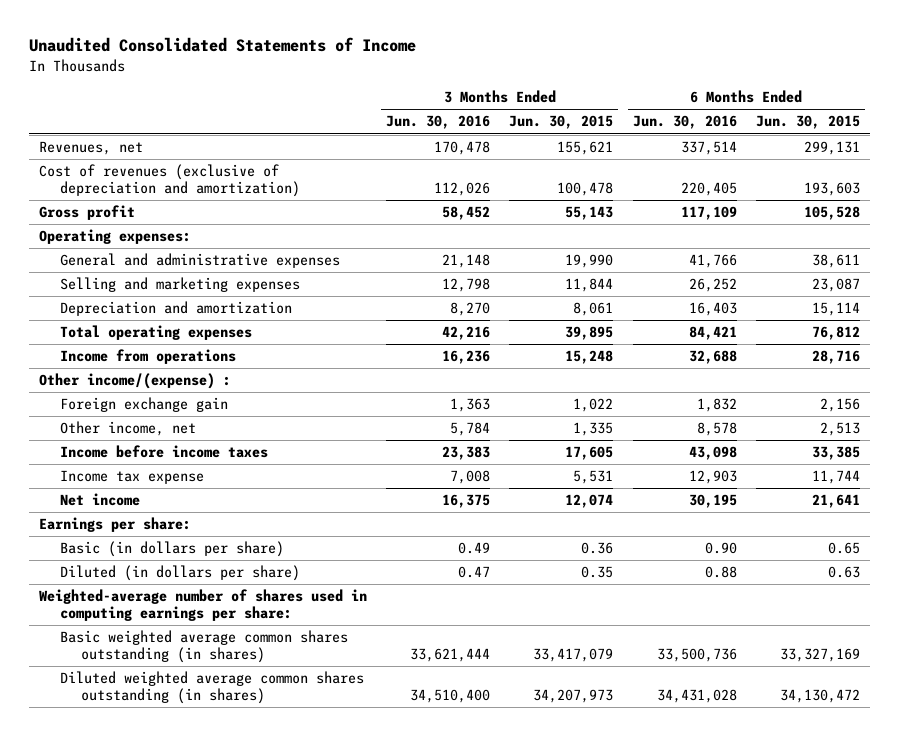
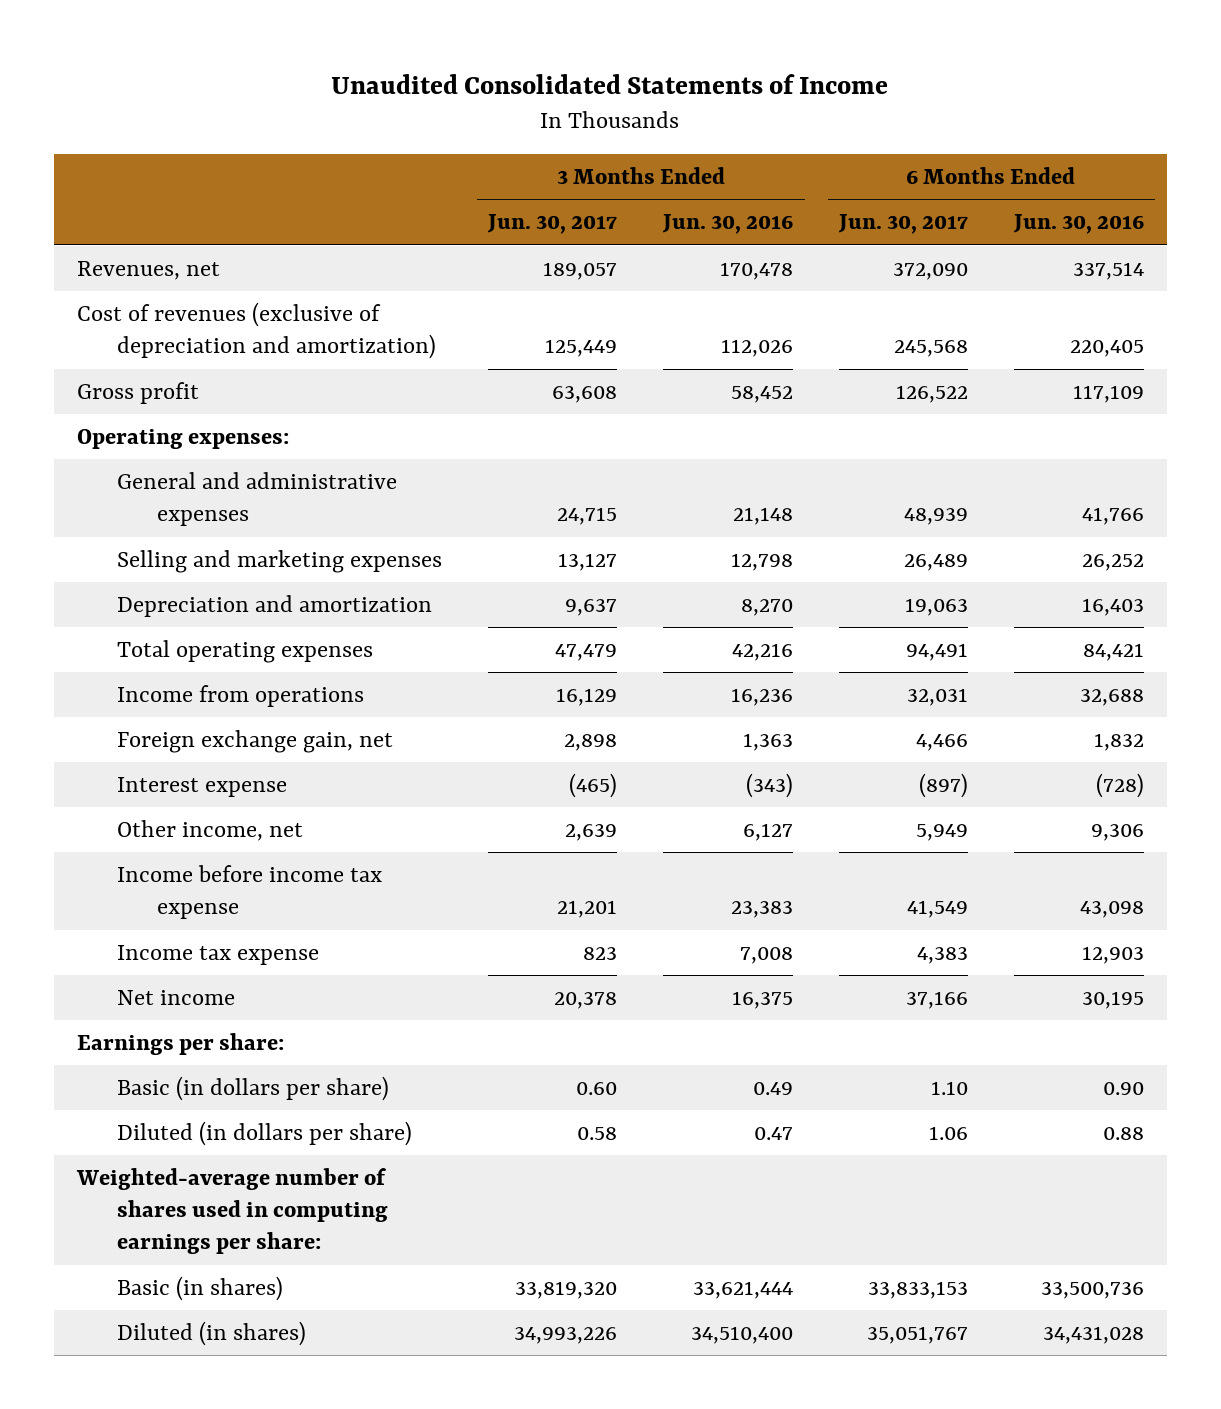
- | 3 Months Ended Jun. 30, 2016 | 3 Months Ended Jun. 30, 2015 | 6 Months Ended Jun. 30, 2016 | 6 Months Ended Jun. 30, 2015
+ | 3 Months Ended Jun. 30, 2017 | 3 Months Ended Jun. 30, 2016 | 6 Months Ended Jun. 30, 2017 | 6 Months Ended Jun. 30, 2016
- Other income/(expense) :
- Foreign exchange gain | 1,363 | 1,022 | 1,832 | 2,156
- Other income, net | 5,784 | 1,335 | 8,578 | 2,513
- Income before income taxes | 23,383 | 17,605 | 43,098 | 33,385
+ Foreign exchange gain, net | 2,898 | 1,363 | 4,466 | 1,832
+ Interest expense | (465) | (343) | (897) | (728)
+ Other income, net | 2,639 | 6,127 | 5,949 | 9,306
+ Income before income tax expense | 21,201 | 23,383 | 41,549 | 43,098
- Basic weighted average common shares outstanding (in shares) | 33,621,444 | 33,417,079 | 33,500,736 | 33,327,169
- Diluted weighted average common shares outstanding (in shares) | 34,510,400 | 34,207,973 | 34,431,028 | 34,130,472
+ Basic (in shares) | 33,819,320 | 33,621,444 | 33,833,153 | 33,500,736
+ Diluted (in shares) | 34,993,226 | 34,510,400 | 35,051,767 | 34,431,028

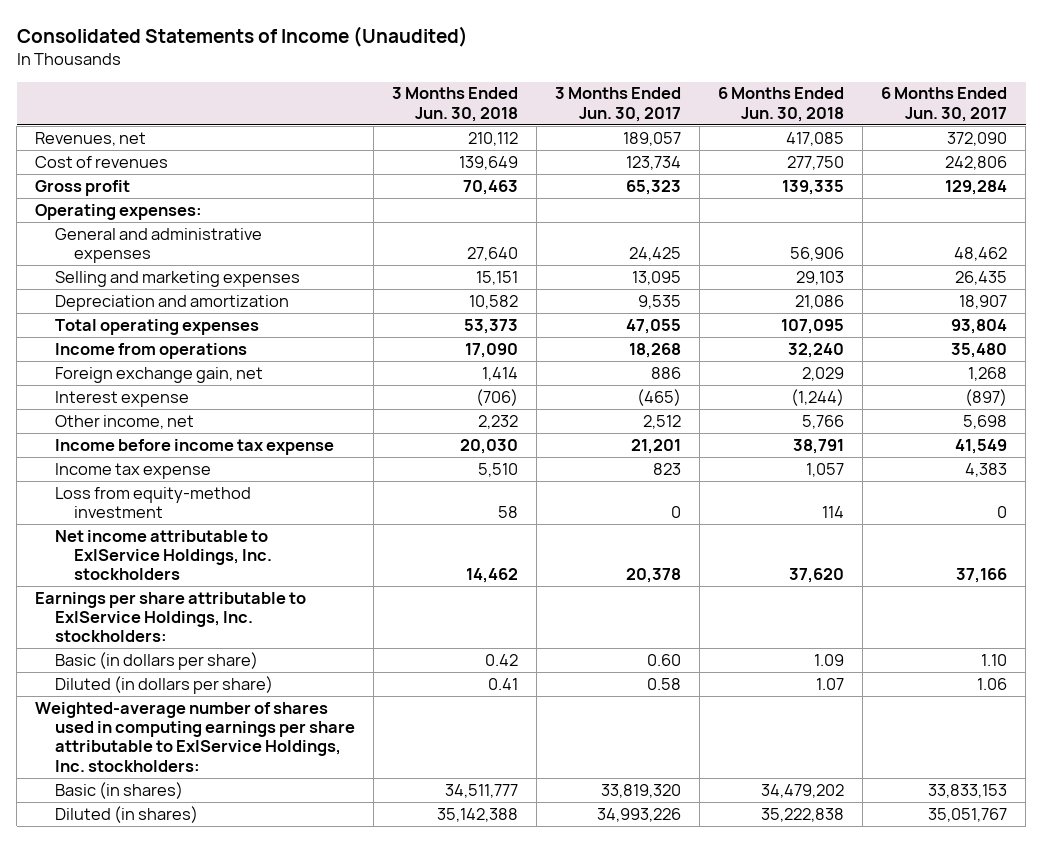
- Unaudited Consolidated Statements of Income
+ Consolidated Statements of Income (Unaudited)
- | 3 Months Ended Jun. 30, 2017 | 3 Months Ended Jun. 30, 2016 | 6 Months Ended Jun. 30, 2017 | 6 Months Ended Jun. 30, 2016
+ | 3 Months Ended Jun. 30, 2018 | 3 Months Ended Jun. 30, 2017 | 6 Months Ended Jun. 30, 2018 | 6 Months Ended Jun. 30, 2017
- Cost of revenues (exclusive of depreciation and amortization) | 125,449 | 112,026 | 245,568 | 220,405
- Gross profit | 63,608 | 58,452 | 126,522 | 117,109
+ Cost of revenues | 139,649 | 123,734 | 277,750 | 242,806
+ Gross profit | 70,463 | 65,323 | 139,335 | 129,284
- General and administrative expenses | 24,715 | 21,148 | 48,939 | 41,766
- Selling and marketing expenses | 13,127 | 12,798 | 26,489 | 26,252
- Depreciation and amortization | 9,637 | 8,270 | 19,063 | 16,403
- Total operating expenses | 47,479 | 42,216 | 94,491 | 84,421
- Income from operations | 16,129 | 16,236 | 32,031 | 32,688
- Foreign exchange gain, net | 2,898 | 1,363 | 4,466 | 1,832
+ General and administrative expenses | 27,640 | 24,425 | 56,906 | 48,462
+ Selling and marketing expenses | 15,151 | 13,095 | 29,103 | 26,435
+ Depreciation and amortization | 10,582 | 9,535 | 21,086 | 18,907
+ Total operating expenses | 53,373 | 47,055 | 107,095 | 93,804
+ Income from operations | 17,090 | 18,268 | 32,240 | 35,480
+ Foreign exchange gain, net | 1,414 | 886 | 2,029 | 1,268
- Other income, net | 2,639 | 6,127 | 5,949 | 9,306
+ Other income, net | 2,232 | 2,512 | 5,766 | 5,698
- Net income | 20,378 | 16,375 | 37,166 | 30,195
- Earnings per share:
+ Loss from equity-method investment | 58 | 0 | 114 | 0
+ Net income attributable to ExlService Holdings, Inc. stockholders | 14,462 | 20,378 | 37,620 | 37,166
+ Earnings per share attributable to ExlService Holdings, Inc. stockholders:
- Weighted-average number of shares used in computing earnings per share:
+ Weighted-average number of shares used in computing earnings per share attributable to ExlService Holdings, Inc. stockholders:

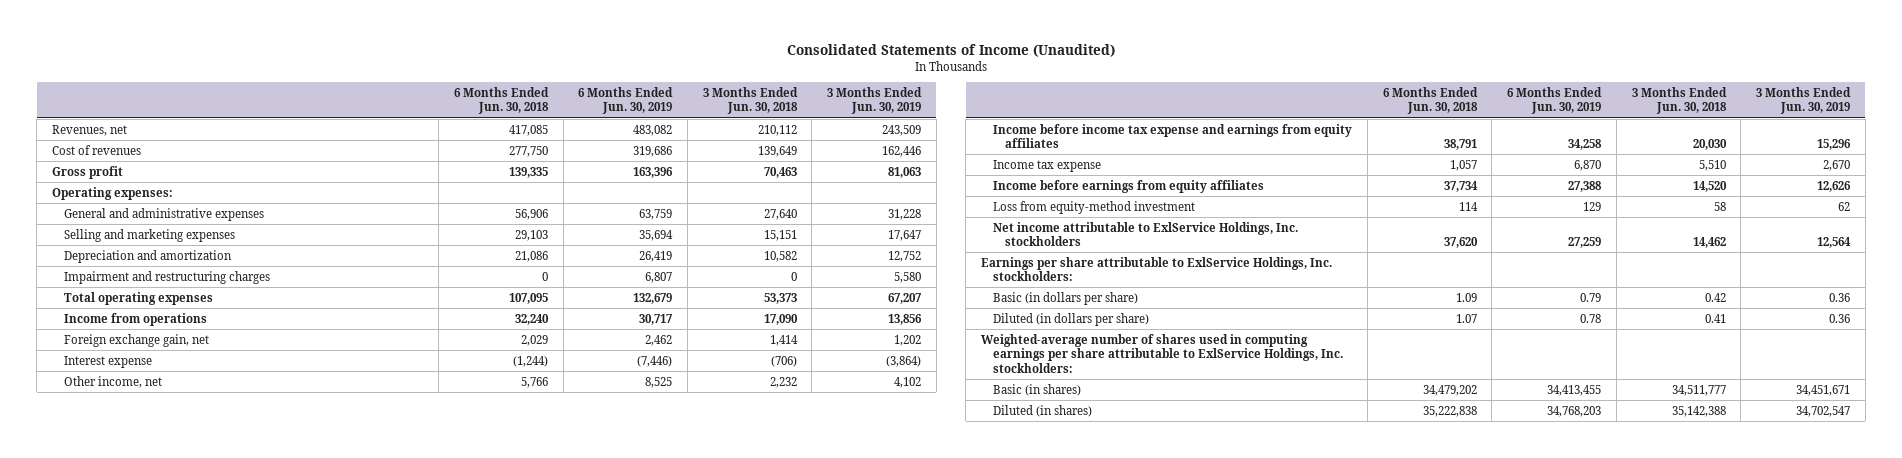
- | 3 Months Ended Jun. 30, 2018 | 3 Months Ended Jun. 30, 2017 | 6 Months Ended Jun. 30, 2018 | 6 Months Ended Jun. 30, 2017
+ | 6 Months Ended Jun. 30, 2018 | 6 Months Ended Jun. 30, 2019 | 3 Months Ended Jun. 30, 2018 | 3 Months Ended Jun. 30, 2019
+ Impairment and restructuring charges | 0 | 6,807 | 0 | 5,580
- Income before income tax expense | 20,030 | 21,201 | 38,791 | 41,549
+ Income before income tax expense and earnings from equity affiliates | 38,791 | 34,258 | 20,030 | 15,296
+ Income before earnings from equity affiliates | 37,734 | 27,388 | 14,520 | 12,626

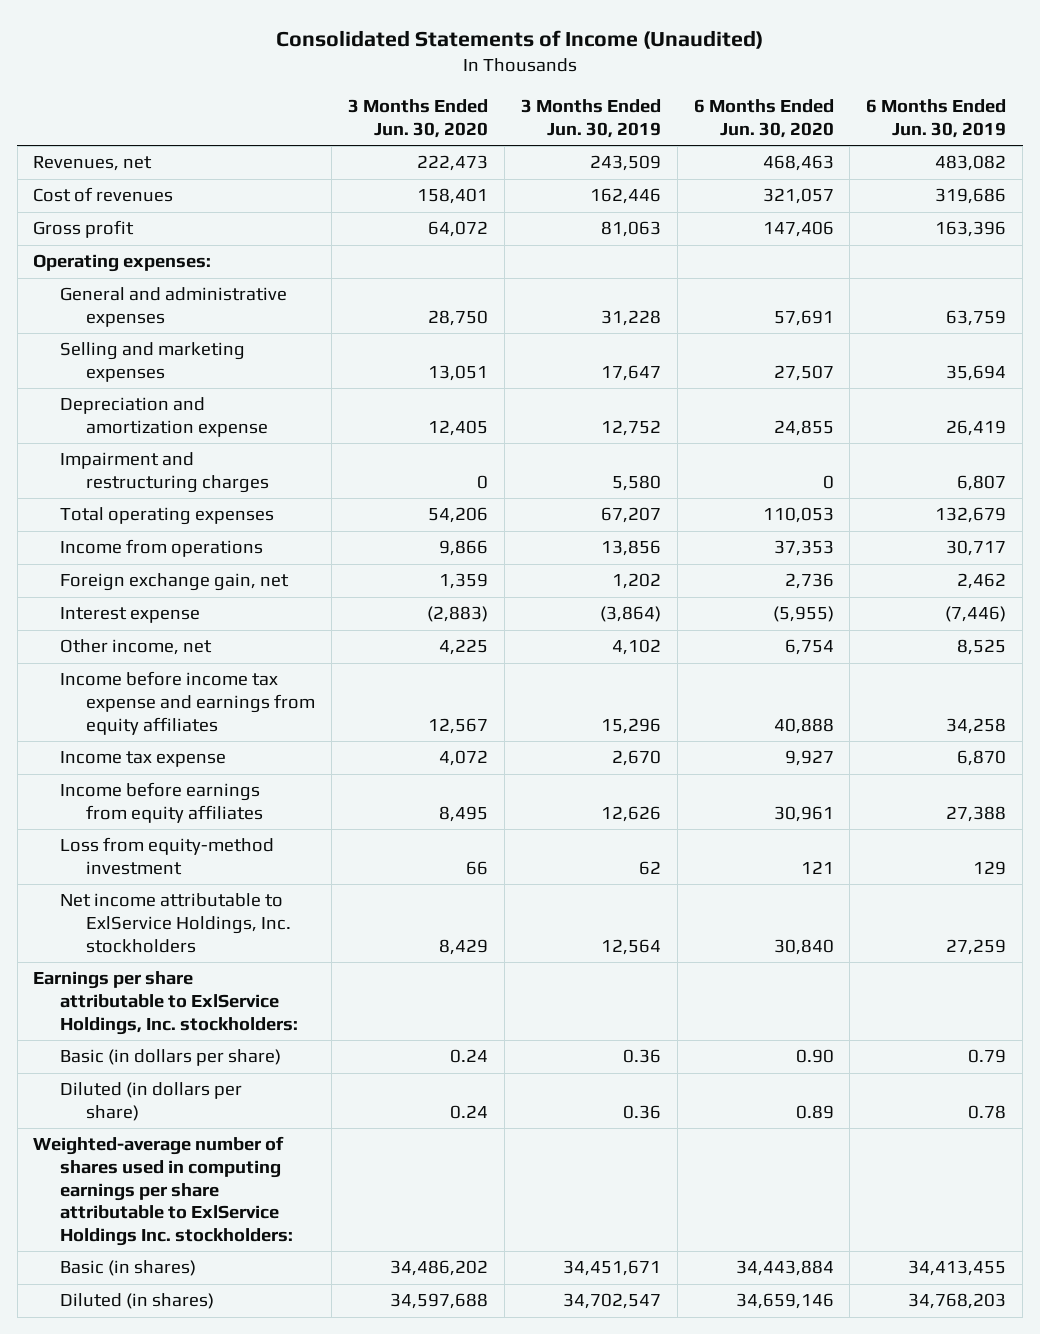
- | 6 Months Ended Jun. 30, 2018 | 6 Months Ended Jun. 30, 2019 | 3 Months Ended Jun. 30, 2018 | 3 Months Ended Jun. 30, 2019
+ | 3 Months Ended Jun. 30, 2020 | 3 Months Ended Jun. 30, 2019 | 6 Months Ended Jun. 30, 2020 | 6 Months Ended Jun. 30, 2019
- Depreciation and amortization | 21,086 | 26,419 | 10,582 | 12,752
+ Depreciation and amortization expense | 12,405 | 12,752 | 24,855 | 26,419
- Weighted-average number of shares used in computing earnings per share attributable to ExlService Holdings, Inc. stockholders:
+ Weighted-average number of shares used in computing earnings per share attributable to ExlService Holdings Inc. stockholders:

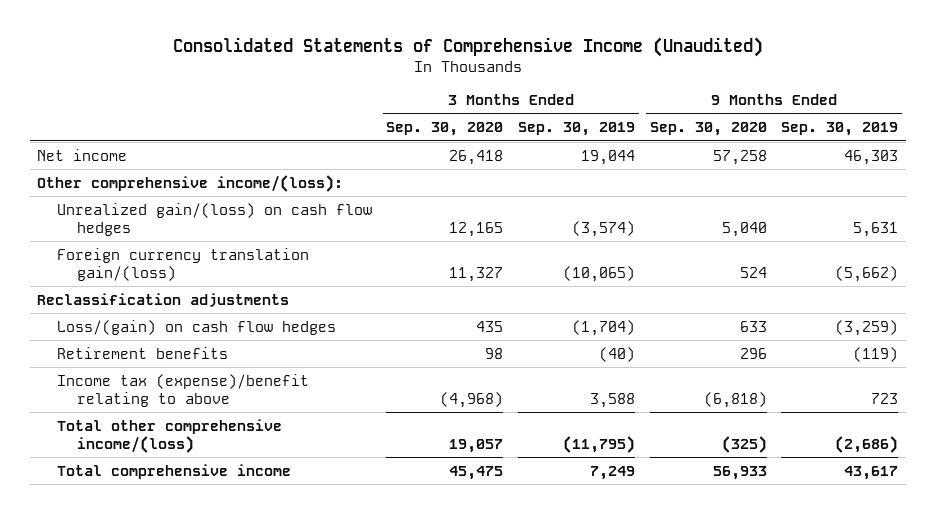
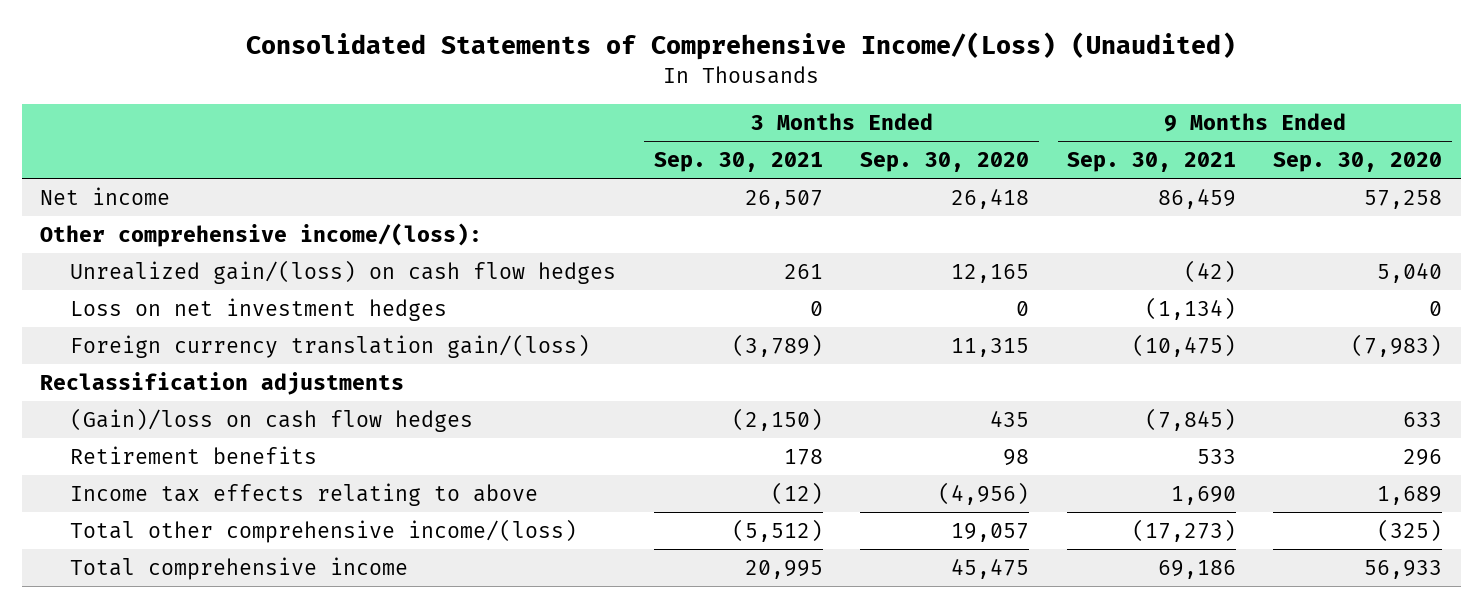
- Consolidated Statements of Comprehensive Income (Unaudited)
+ Consolidated Statements of Comprehensive Income/(Loss) (Unaudited)
- | 3 Months Ended Sep. 30, 2020 | 3 Months Ended Sep. 30, 2019 | 9 Months Ended Sep. 30, 2020 | 9 Months Ended Sep. 30, 2019
+ | 3 Months Ended Sep. 30, 2021 | 3 Months Ended Sep. 30, 2020 | 9 Months Ended Sep. 30, 2021 | 9 Months Ended Sep. 30, 2020
- Foreign currency translation gain/(loss) | 11,327 | (10,065) | 524 | (5,662)
+ Loss on net investment hedges | 0 | 0 | (1,134) | 0
+ Foreign currency translation gain/(loss) | (3,789) | 11,315 | (10,475) | (7,983)
- Loss/(gain) on cash flow hedges | 435 | (1,704) | 633 | (3,259)
+ (Gain)/loss on cash flow hedges | (2,150) | 435 | (7,845) | 633
- Income tax (expense)/benefit relating to above | (4,968) | 3,588 | (6,818) | 723
+ Income tax effects relating to above | (12) | (4,956) | 1,690 | 1,689

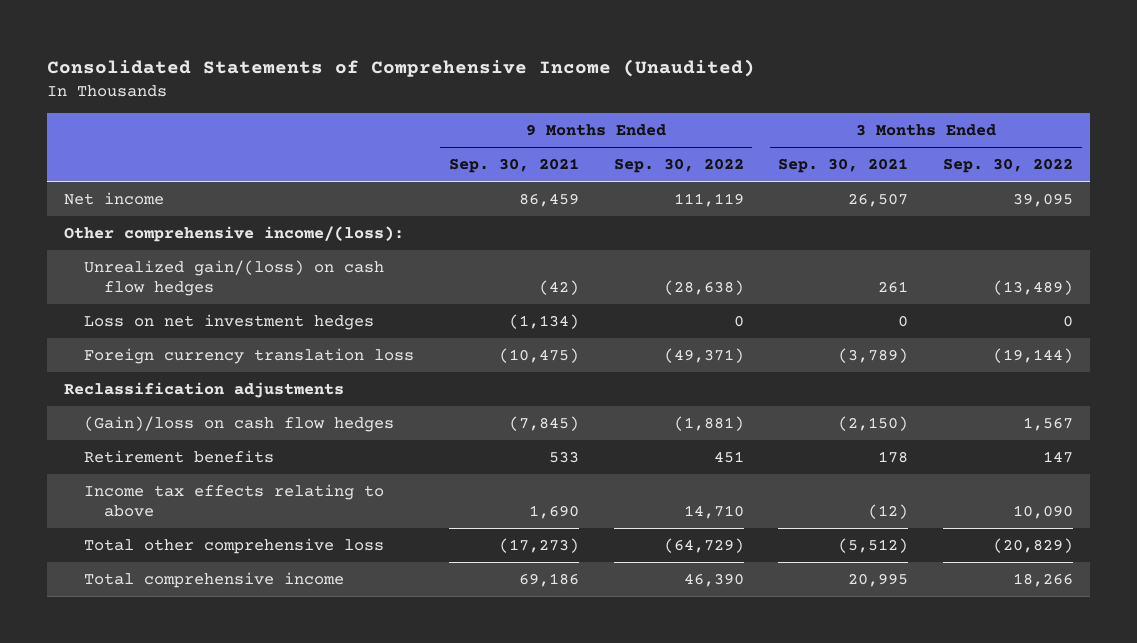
- Consolidated Statements of Comprehensive Income/(Loss) (Unaudited)
+ Consolidated Statements of Comprehensive Income (Unaudited)
- | 3 Months Ended Sep. 30, 2021 | 3 Months Ended Sep. 30, 2020 | 9 Months Ended Sep. 30, 2021 | 9 Months Ended Sep. 30, 2020
+ | 9 Months Ended Sep. 30, 2021 | 9 Months Ended Sep. 30, 2022 | 3 Months Ended Sep. 30, 2021 | 3 Months Ended Sep. 30, 2022
- Foreign currency translation gain/(loss) | (3,789) | 11,315 | (10,475) | (7,983)
+ Foreign currency translation loss | (10,475) | (49,371) | (3,789) | (19,144)
- Total other comprehensive income/(loss) | (5,512) | 19,057 | (17,273) | (325)
+ Total other comprehensive loss | (17,273) | (64,729) | (5,512) | (20,829)

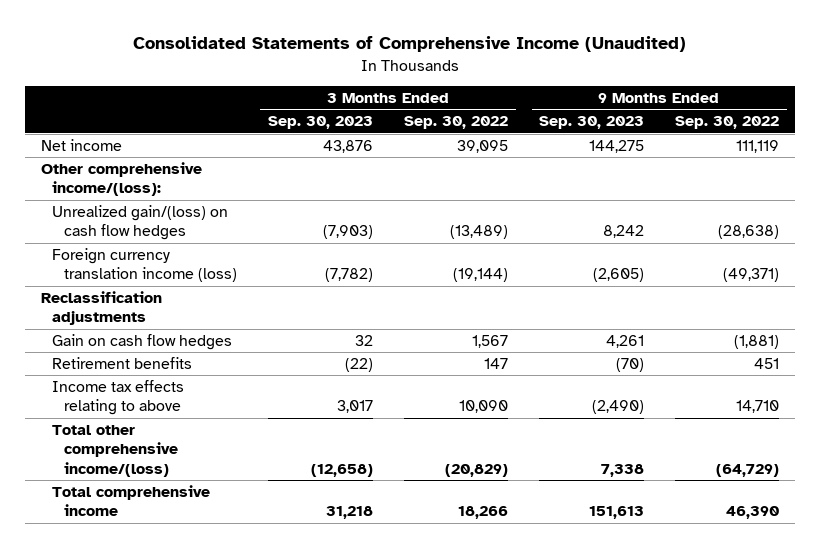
- | 9 Months Ended Sep. 30, 2021 | 9 Months Ended Sep. 30, 2022 | 3 Months Ended Sep. 30, 2021 | 3 Months Ended Sep. 30, 2022
+ | 3 Months Ended Sep. 30, 2023 | 3 Months Ended Sep. 30, 2022 | 9 Months Ended Sep. 30, 2023 | 9 Months Ended Sep. 30, 2022
- Loss on net investment hedges | (1,134) | 0 | 0 | 0
- Foreign currency translation loss | (10,475) | (49,371) | (3,789) | (19,144)
+ Foreign currency translation income (loss) | (7,782) | (19,144) | (2,605) | (49,371)
- (Gain)/loss on cash flow hedges | (7,845) | (1,881) | (2,150) | 1,567
+ Gain on cash flow hedges | 32 | 1,567 | 4,261 | (1,881)
- Total other comprehensive loss | (17,273) | (64,729) | (5,512) | (20,829)
+ Total other comprehensive income/(loss) | (12,658) | (20,829) | 7,338 | (64,729)

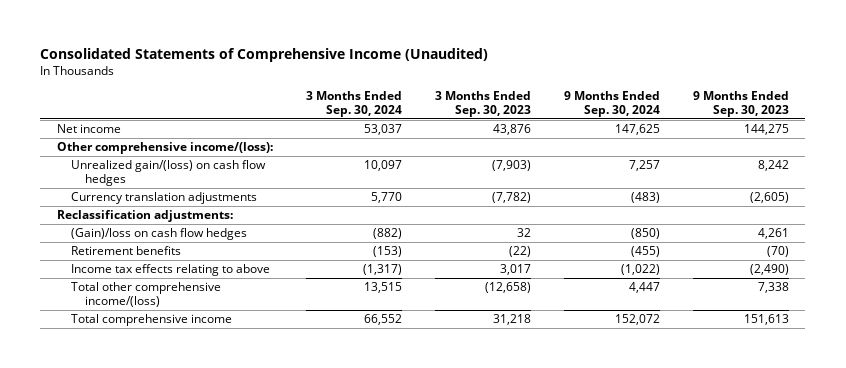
- | 3 Months Ended Sep. 30, 2023 | 3 Months Ended Sep. 30, 2022 | 9 Months Ended Sep. 30, 2023 | 9 Months Ended Sep. 30, 2022
+ | 3 Months Ended Sep. 30, 2024 | 3 Months Ended Sep. 30, 2023 | 9 Months Ended Sep. 30, 2024 | 9 Months Ended Sep. 30, 2023
- Foreign currency translation income (loss) | (7,782) | (19,144) | (2,605) | (49,371)
- Reclassification adjustments
- Gain on cash flow hedges | 32 | 1,567 | 4,261 | (1,881)
+ Currency translation adjustments | 5,770 | (7,782) | (483) | (2,605)
+ Reclassification adjustments:
+ (Gain)/loss on cash flow hedges | (882) | 32 | (850) | 4,261

